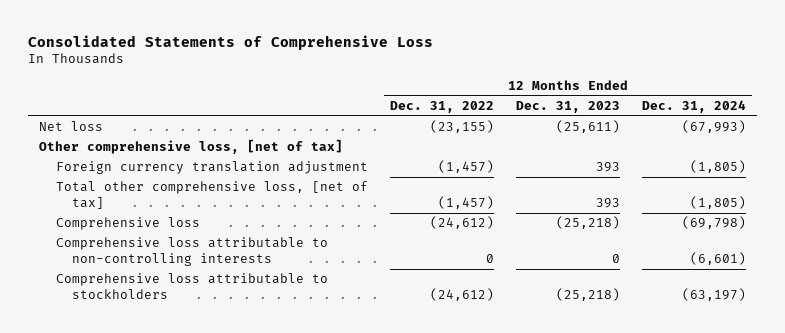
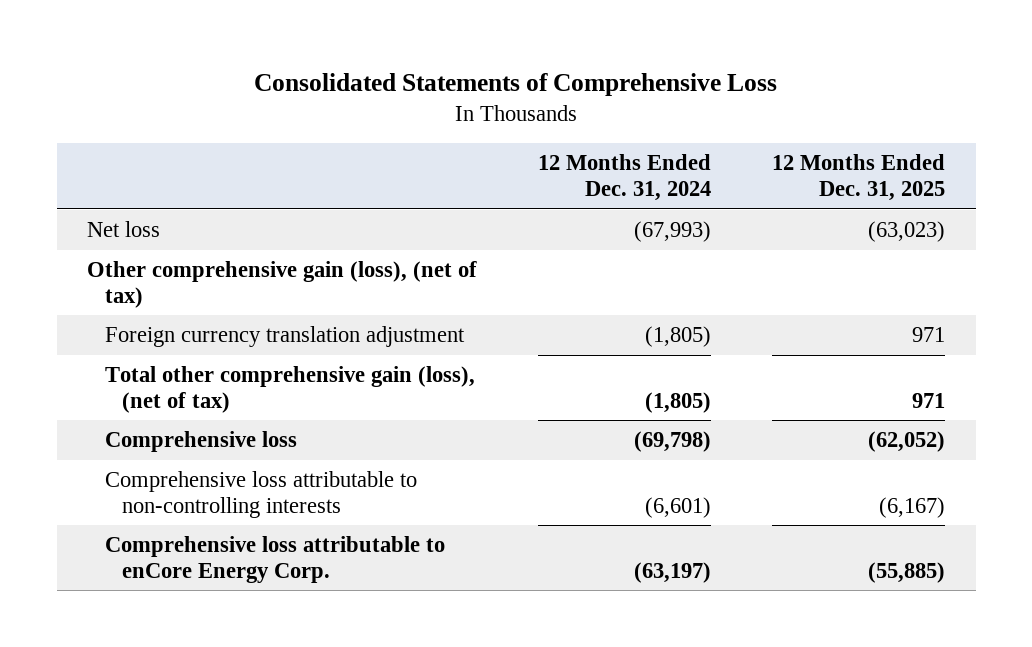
- | 12 Months Ended Dec. 31, 2022 | 12 Months Ended Dec. 31, 2023 | 12 Months Ended Dec. 31, 2024
+ | 12 Months Ended Dec. 31, 2024 | 12 Months Ended Dec. 31, 2025
- Other comprehensive loss, [net of tax]
+ Other comprehensive gain (loss), (net of tax)
- Total other comprehensive loss, [net of tax] | (1,457) | 393 | (1,805)
+ Total other comprehensive gain (loss), (net of tax) | (1,805) | 971
- Comprehensive loss attributable to stockholders | (24,612) | (25,218) | (63,197)
+ Comprehensive loss attributable to enCore Energy Corp. | (63,197) | (55,885)

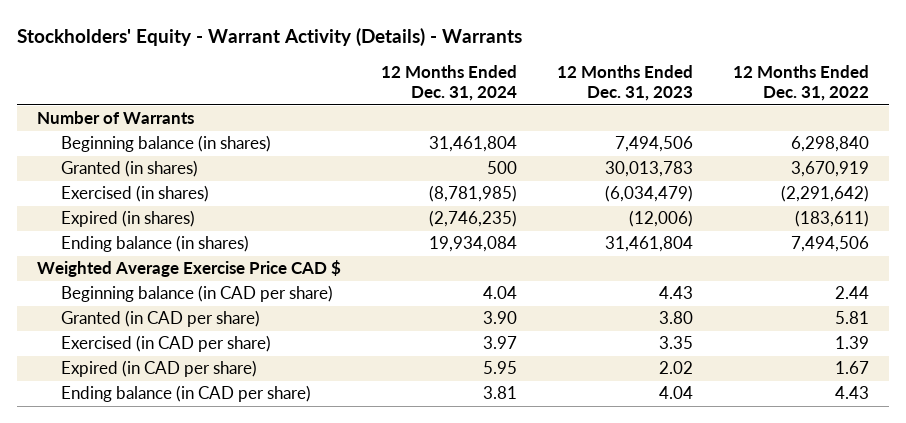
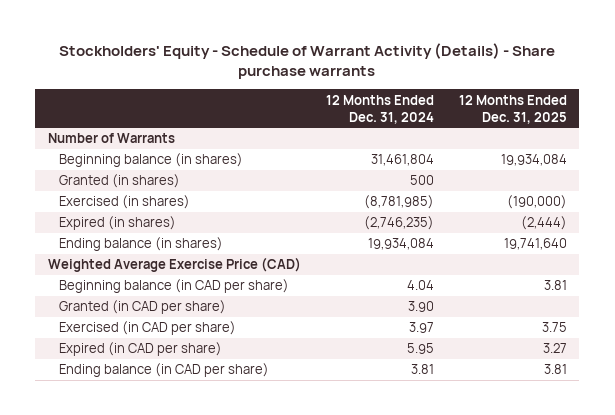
- Stockholders' Equity - Warrant Activity (Details) - Warrants
+ Stockholders' Equity - Schedule of Warrant Activity (Details) - Share purchase warrants
- | 12 Months Ended Dec. 31, 2024 | 12 Months Ended Dec. 31, 2023 | 12 Months Ended Dec. 31, 2022
+ | 12 Months Ended Dec. 31, 2024 | 12 Months Ended Dec. 31, 2025
- Weighted Average Exercise Price CAD $
+ Weighted Average Exercise Price (CAD)

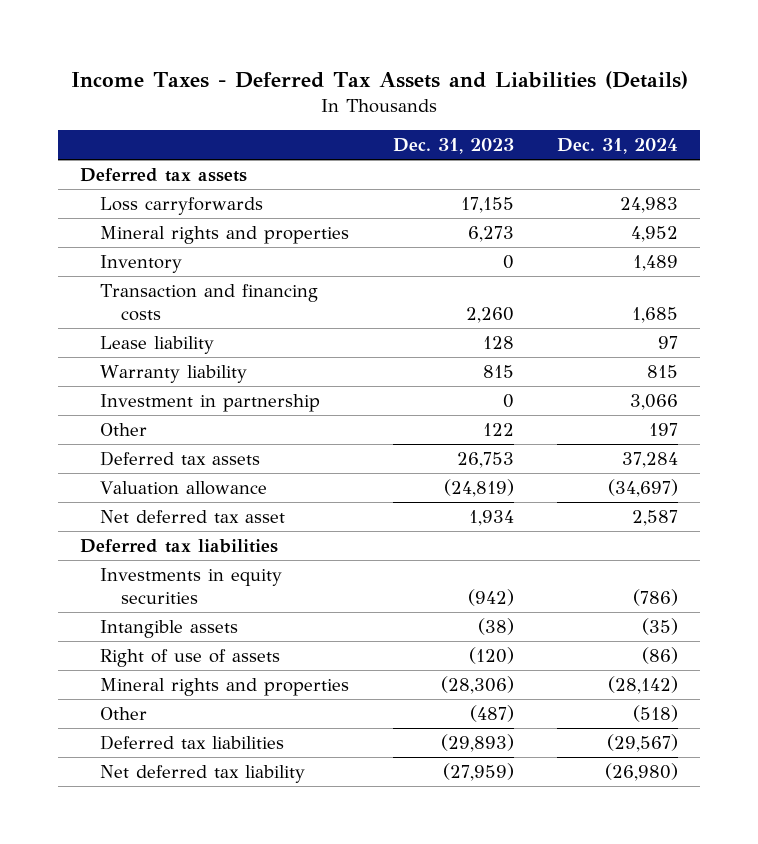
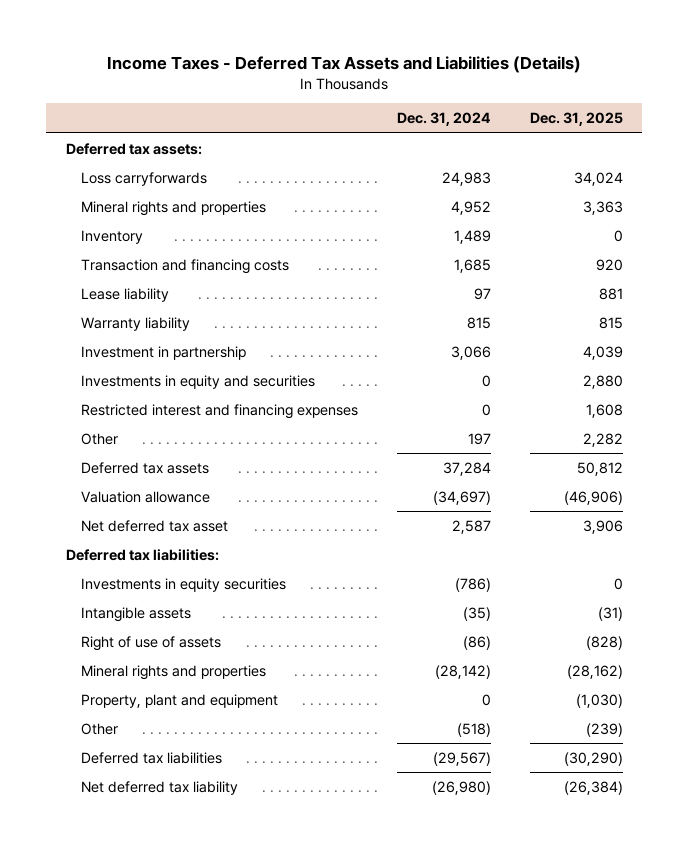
- | Dec. 31, 2023 | Dec. 31, 2024
+ | Dec. 31, 2024 | Dec. 31, 2025
- Deferred tax assets
+ Deferred tax assets:
+ Investments in equity and securities | 0 | 2,880
+ Restricted interest and financing expenses | 0 | 1,608
- Deferred tax liabilities
+ Deferred tax liabilities:
+ Property, plant and equipment | 0 | (1,030)

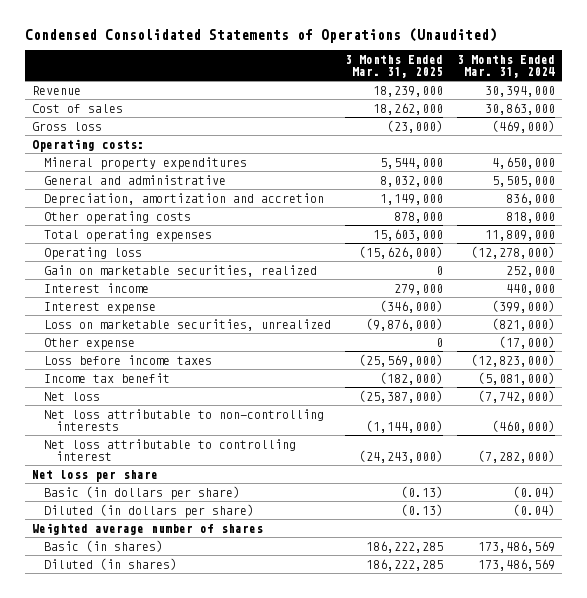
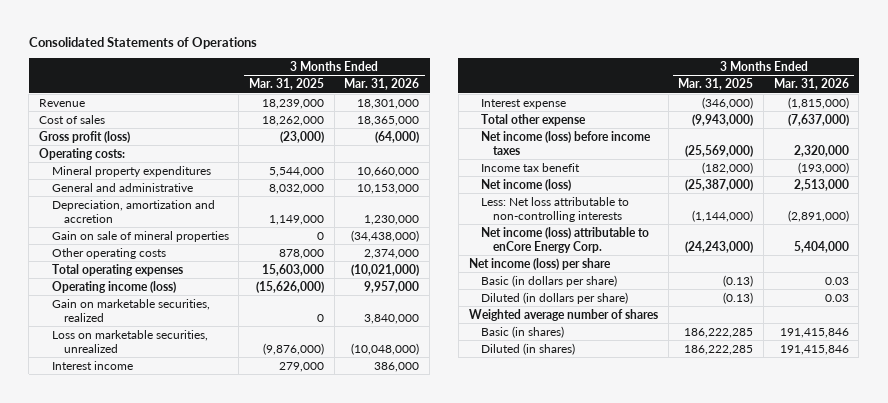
- Condensed Consolidated Statements of Operations (Unaudited)
+ Consolidated Statements of Operations
- | 3 Months Ended Mar. 31, 2025 | 3 Months Ended Mar. 31, 2024
+ | 3 Months Ended Mar. 31, 2025 | 3 Months Ended Mar. 31, 2026
- Gross loss | (23,000) | (469,000)
+ Gross profit (loss) | (23,000) | (64,000)
+ Gain on sale of mineral properties | 0 | (34,438,000)
- Operating loss | (15,626,000) | (12,278,000)
+ Operating income (loss) | (15,626,000) | 9,957,000
moved up: Loss on marketable securities, unrealized | (9,876,000) | (10,048,000)
- Other expense | 0 | (17,000)
- Loss before income taxes | (25,569,000) | (12,823,000)
+ Total other expense | (9,943,000) | (7,637,000)
+ Net income (loss) before income taxes | (25,569,000) | 2,320,000
- Net loss | (25,387,000) | (7,742,000)
- Net loss attributable to non-controlling interests | (1,144,000) | (460,000)
- Net loss attributable to controlling interest | (24,243,000) | (7,282,000)
- Net loss per share
+ Net income (loss) | (25,387,000) | 2,513,000
+ Less: Net loss attributable to non-controlling interests | (1,144,000) | (2,891,000)
+ Net income (loss) attributable to enCore Energy Corp. | (24,243,000) | 5,404,000
+ Net income (loss) per share

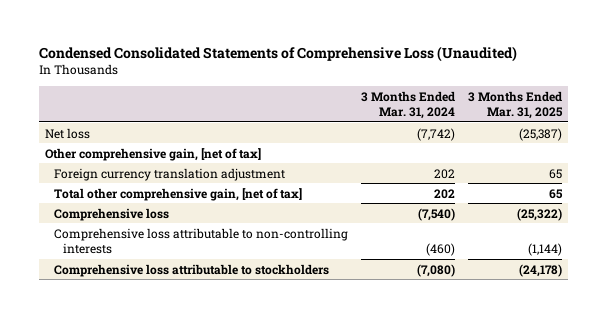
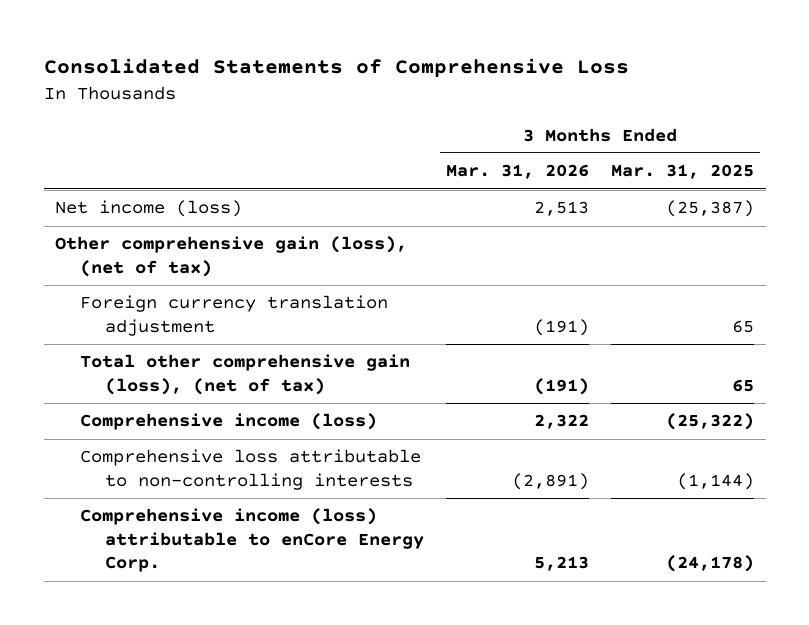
- Condensed Consolidated Statements of Comprehensive Loss (Unaudited)
+ Consolidated Statements of Comprehensive Loss
- | 3 Months Ended Mar. 31, 2024 | 3 Months Ended Mar. 31, 2025
+ | 3 Months Ended Mar. 31, 2026 | 3 Months Ended Mar. 31, 2025
- Net loss | (7,742) | (25,387)
- Other comprehensive gain, [net of tax]
+ Net income (loss) | 2,513 | (25,387)
+ Other comprehensive gain (loss), (net of tax)
- Total other comprehensive gain, [net of tax] | 202 | 65
- Comprehensive loss | (7,540) | (25,322)
+ Total other comprehensive gain (loss), (net of tax) | (191) | 65
+ Comprehensive income (loss) | 2,322 | (25,322)
- Comprehensive loss attributable to stockholders | (7,080) | (24,178)
+ Comprehensive income (loss) attributable to enCore Energy Corp. | 5,213 | (24,178)

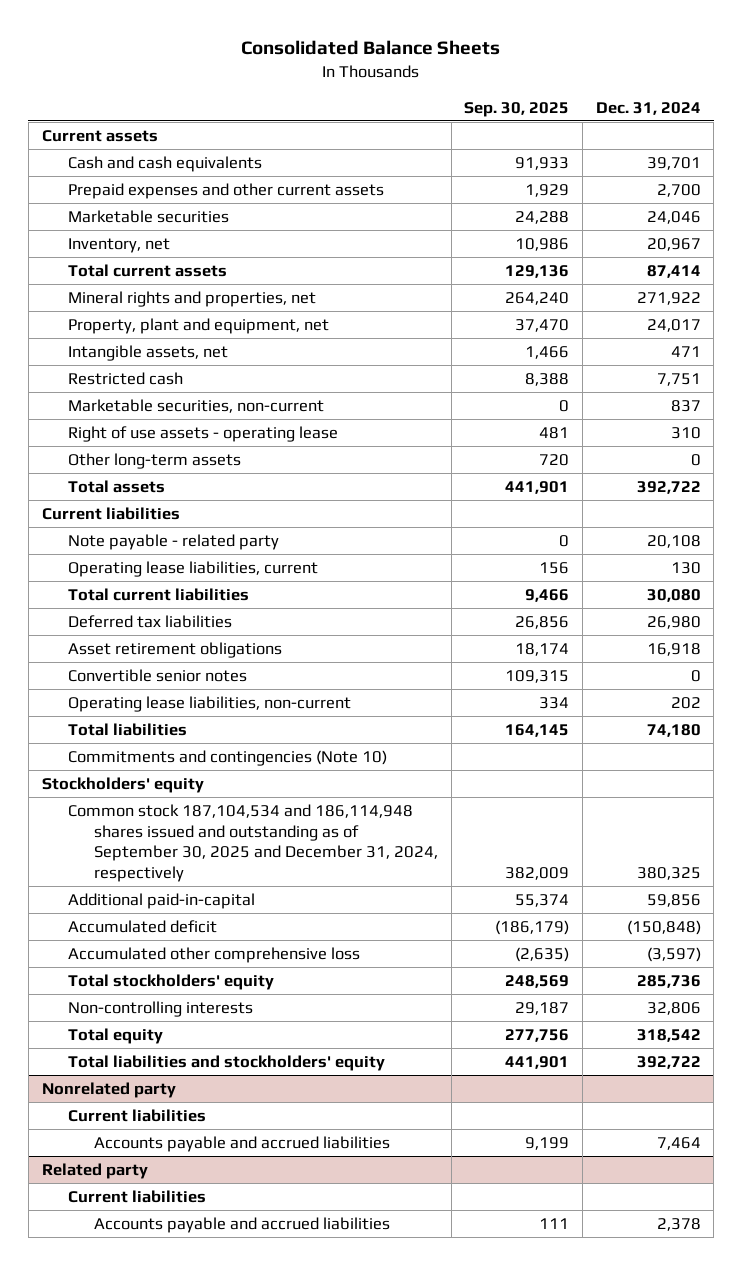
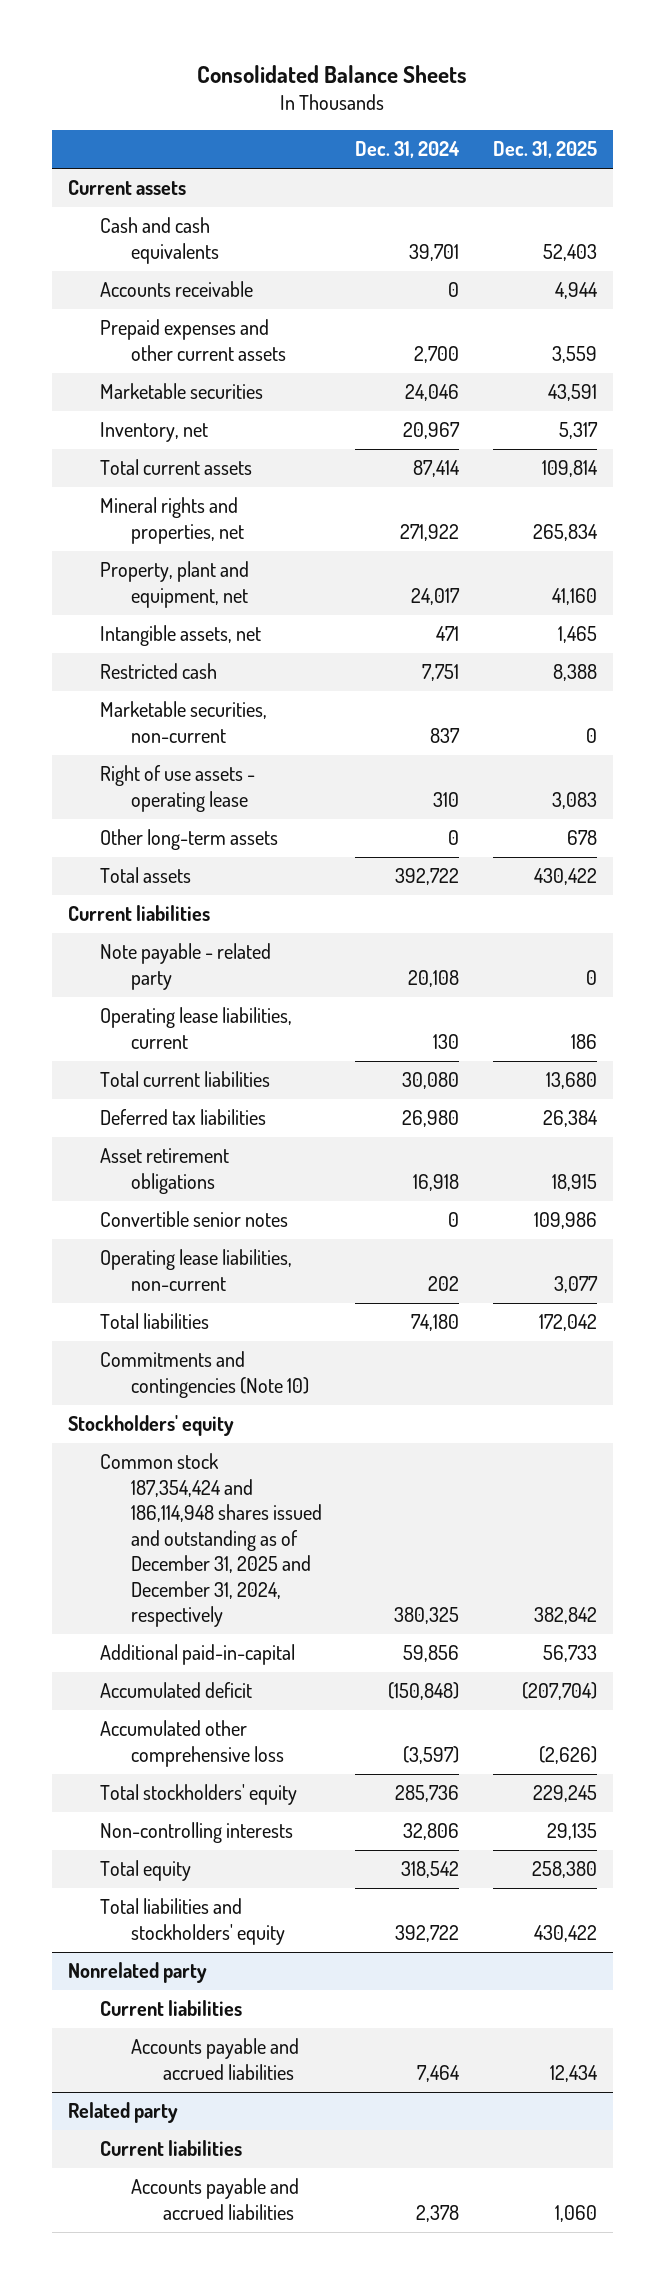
- | Sep. 30, 2025 | Dec. 31, 2024
+ | Dec. 31, 2024 | Dec. 31, 2025
+ Accounts receivable | 0 | 4,944
- Common stock 187,104,534 and 186,114,948 shares issued and outstanding as of September 30, 2025 and December 31, 2024, respectively | 382,009 | 380,325
+ Common stock 187,354,424 and 186,114,948 shares issued and outstanding as of December 31, 2025 and December 31, 2024, respectively | 380,325 | 382,842

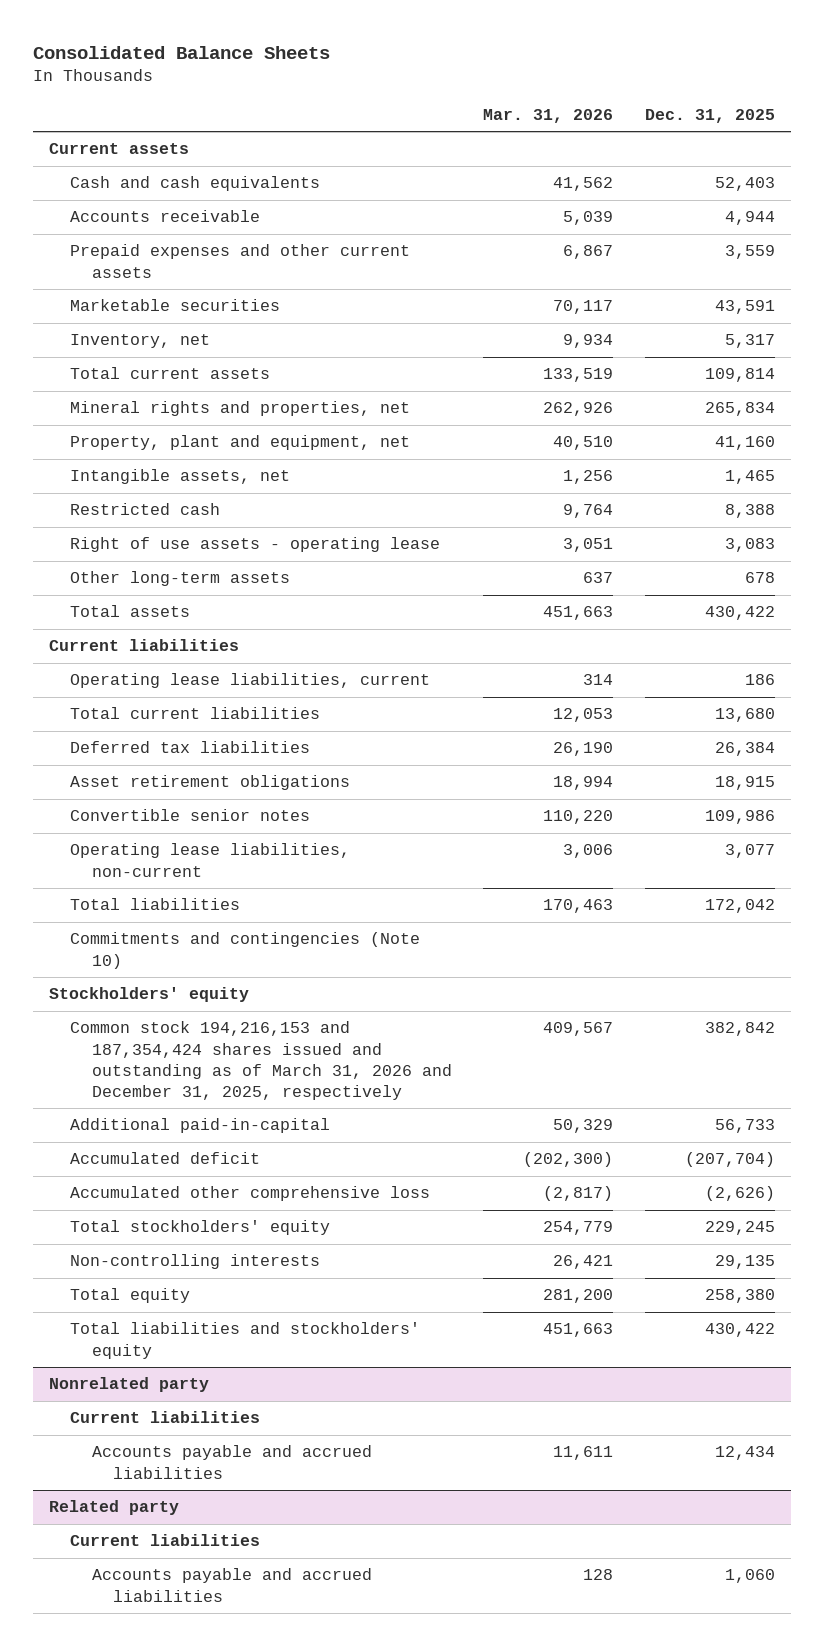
- | Dec. 31, 2024 | Dec. 31, 2025
+ | Mar. 31, 2026 | Dec. 31, 2025
- Marketable securities, non-current | 837 | 0
- Note payable - related party | 20,108 | 0
- Common stock 187,354,424 and 186,114,948 shares issued and outstanding as of December 31, 2025 and December 31, 2024, respectively | 380,325 | 382,842
+ Common stock 194,216,153 and 187,354,424 shares issued and outstanding as of March 31, 2026 and December 31, 2025, respectively | 409,567 | 382,842

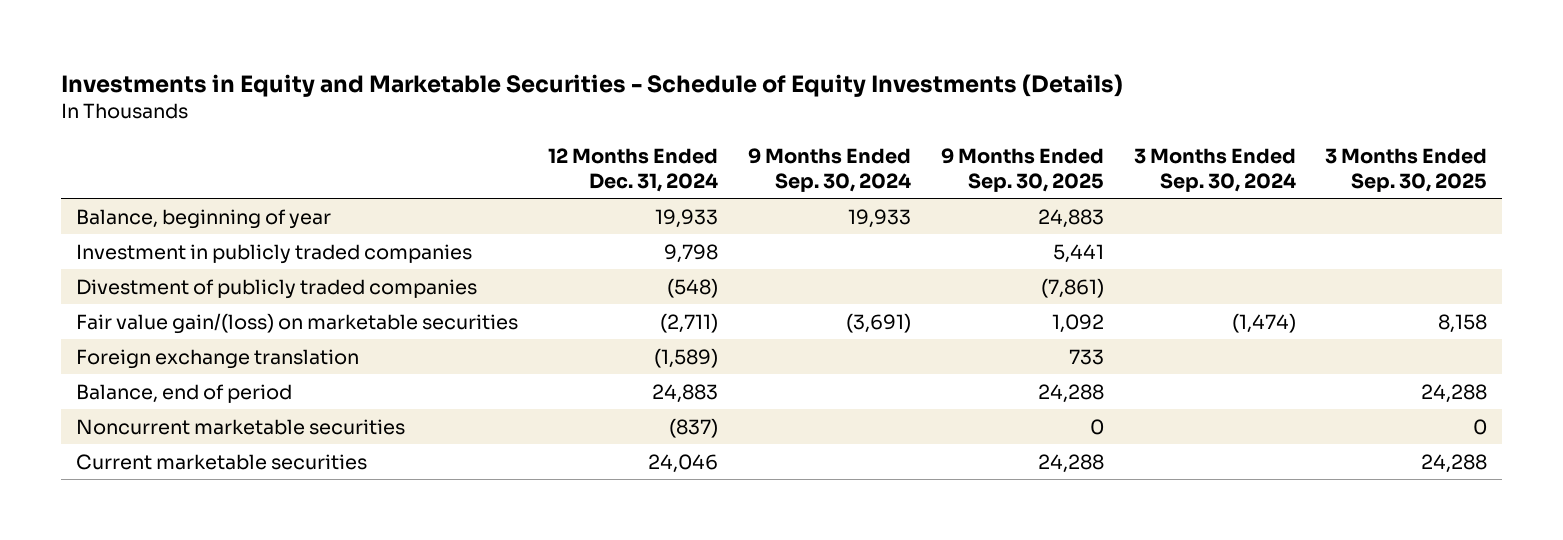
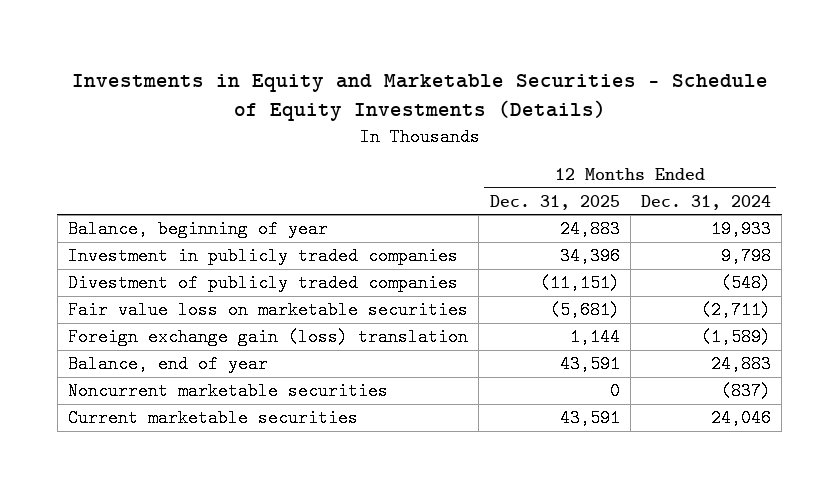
- | 12 Months Ended Dec. 31, 2024 | 9 Months Ended Sep. 30, 2024 | 9 Months Ended Sep. 30, 2025 | 3 Months Ended Sep. 30, 2024 | 3 Months Ended Sep. 30, 2025
+ | 12 Months Ended Dec. 31, 2025 | 12 Months Ended Dec. 31, 2024
- Fair value gain/(loss) on marketable securities | (2,711) | (3,691) | 1,092 | (1,474) | 8,158
- Foreign exchange translation | (1,589) | | 733 | |
- Balance, end of period | 24,883 | | 24,288 | | 24,288
+ Fair value loss on marketable securities | (5,681) | (2,711)
+ Foreign exchange gain (loss) translation | 1,144 | (1,589)
+ Balance, end of year | 43,591 | 24,883

